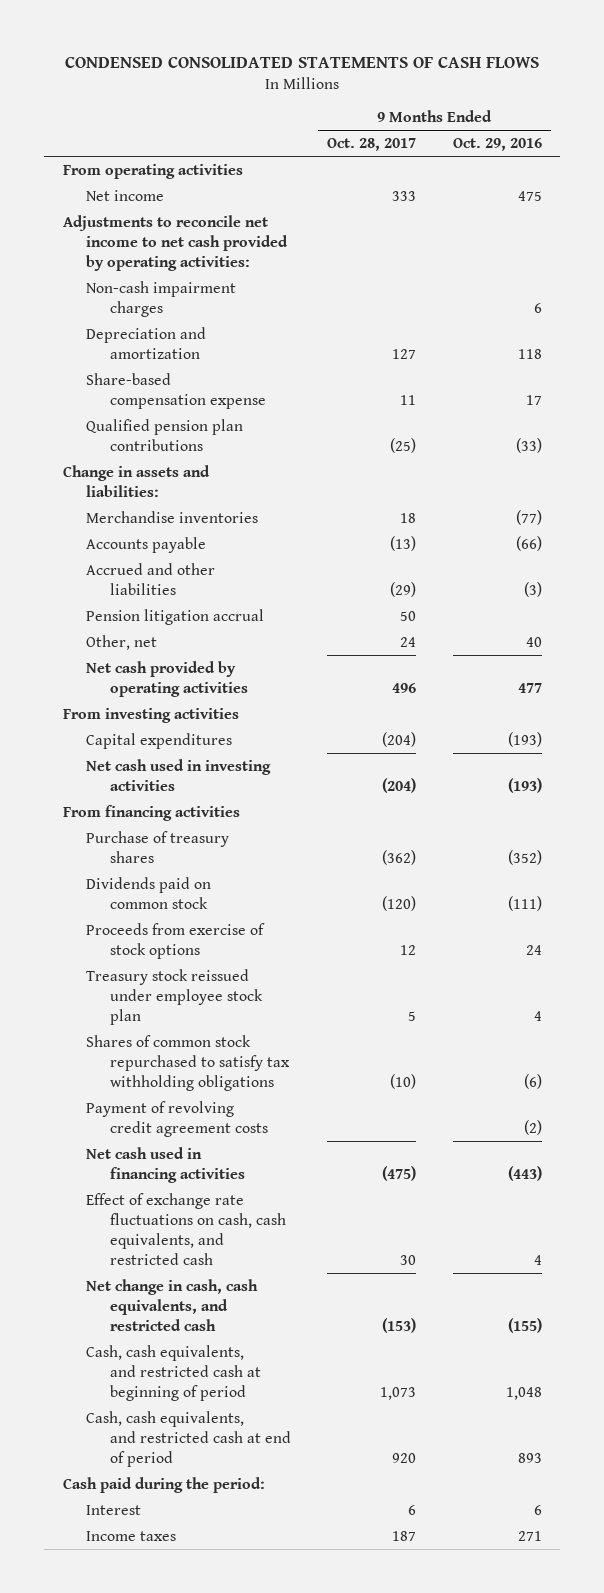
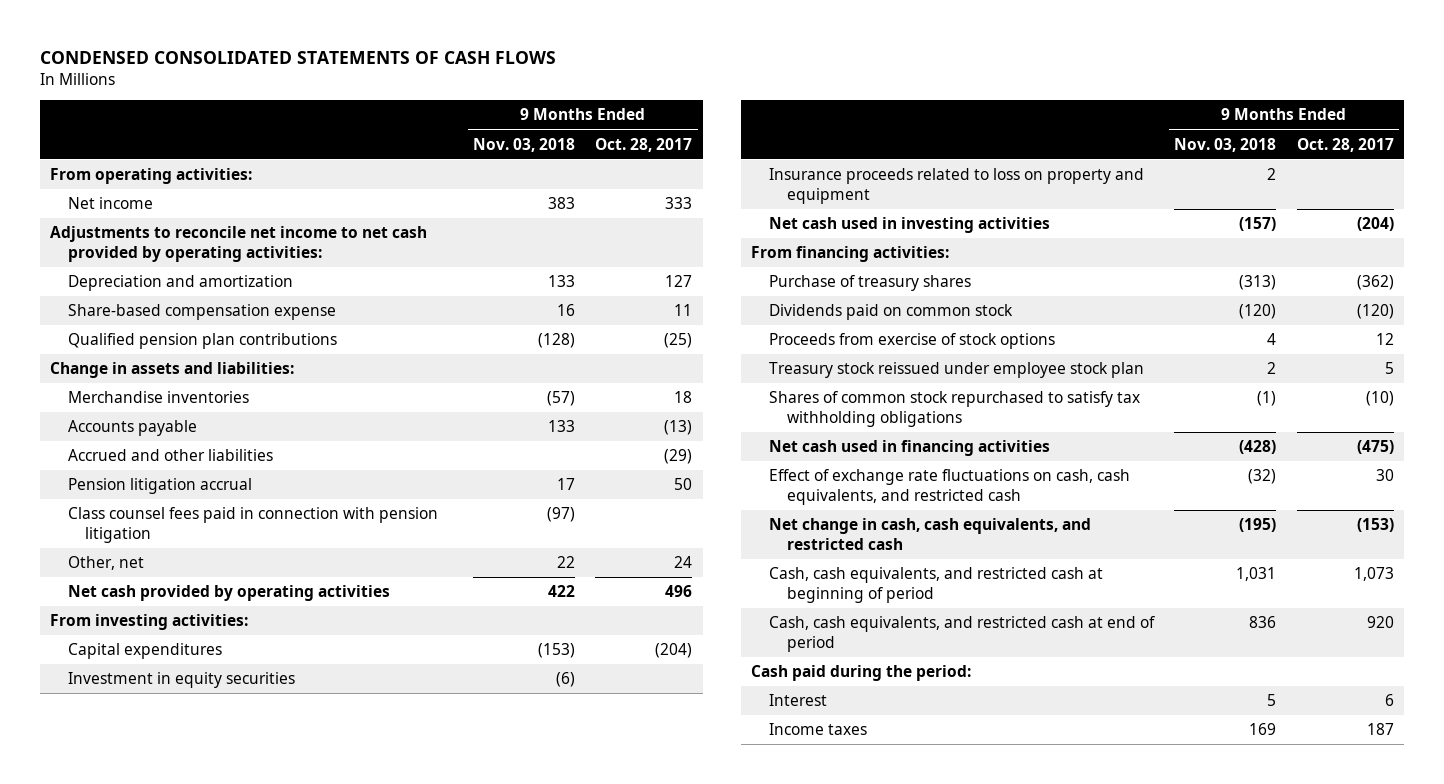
- | 9 Months Ended Oct. 28, 2017 | 9 Months Ended Oct. 29, 2016
+ | 9 Months Ended Nov. 03, 2018 | 9 Months Ended Oct. 28, 2017
- From operating activities
+ From operating activities:
- Non-cash impairment charges | | 6
+ Class counsel fees paid in connection with pension litigation | (97) |
- From investing activities
+ From investing activities:
+ Investment in equity securities | (6) |
+ Insurance proceeds related to loss on property and equipment | 2 |
- From financing activities
+ From financing activities:
- Payment of revolving credit agreement costs | | (2)

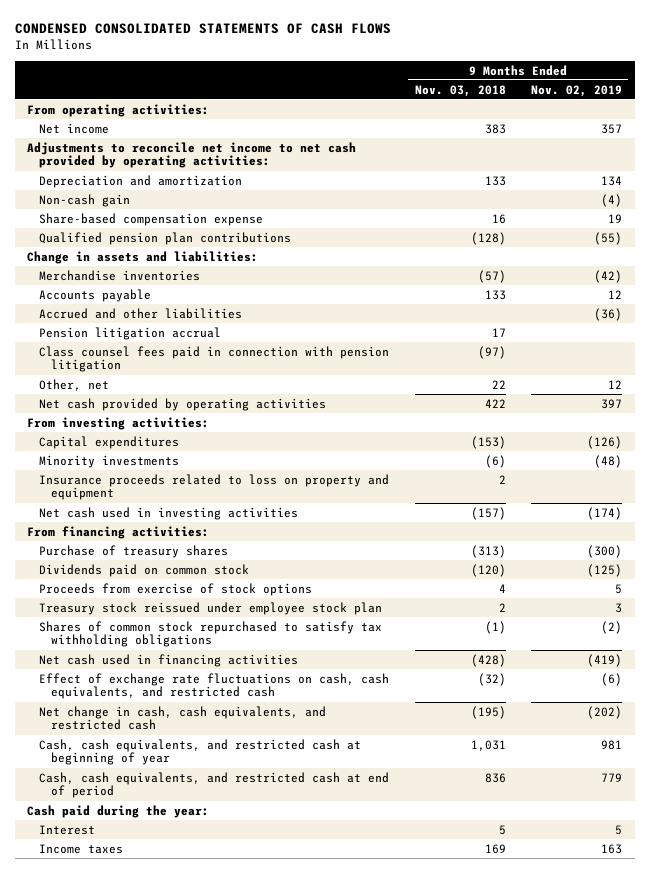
- | 9 Months Ended Nov. 03, 2018 | 9 Months Ended Oct. 28, 2017
+ | 9 Months Ended Nov. 03, 2018 | 9 Months Ended Nov. 02, 2019
+ Non-cash gain | | (4)
- Investment in equity securities | (6) |
+ Minority investments | (6) | (48)
- Cash, cash equivalents, and restricted cash at beginning of period | 1,031 | 1,073
+ Cash, cash equivalents, and restricted cash at beginning of year | 1,031 | 981
- Cash paid during the period:
+ Cash paid during the year:

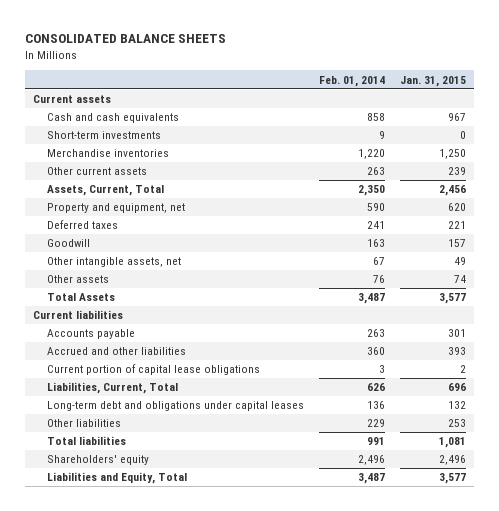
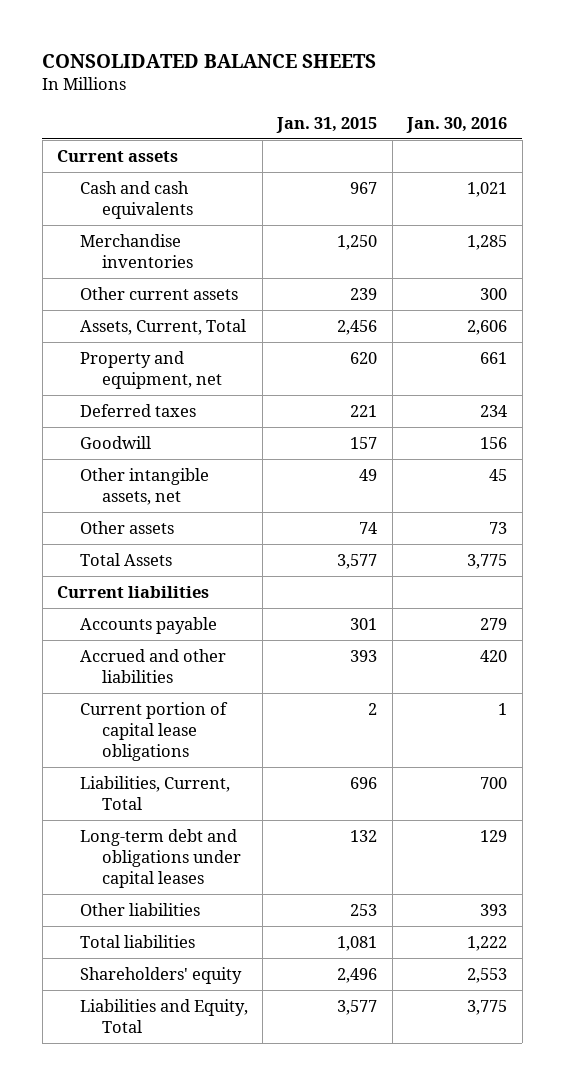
- | Feb. 01, 2014 | Jan. 31, 2015
+ | Jan. 31, 2015 | Jan. 30, 2016
- Short-term investments | 9 | 0

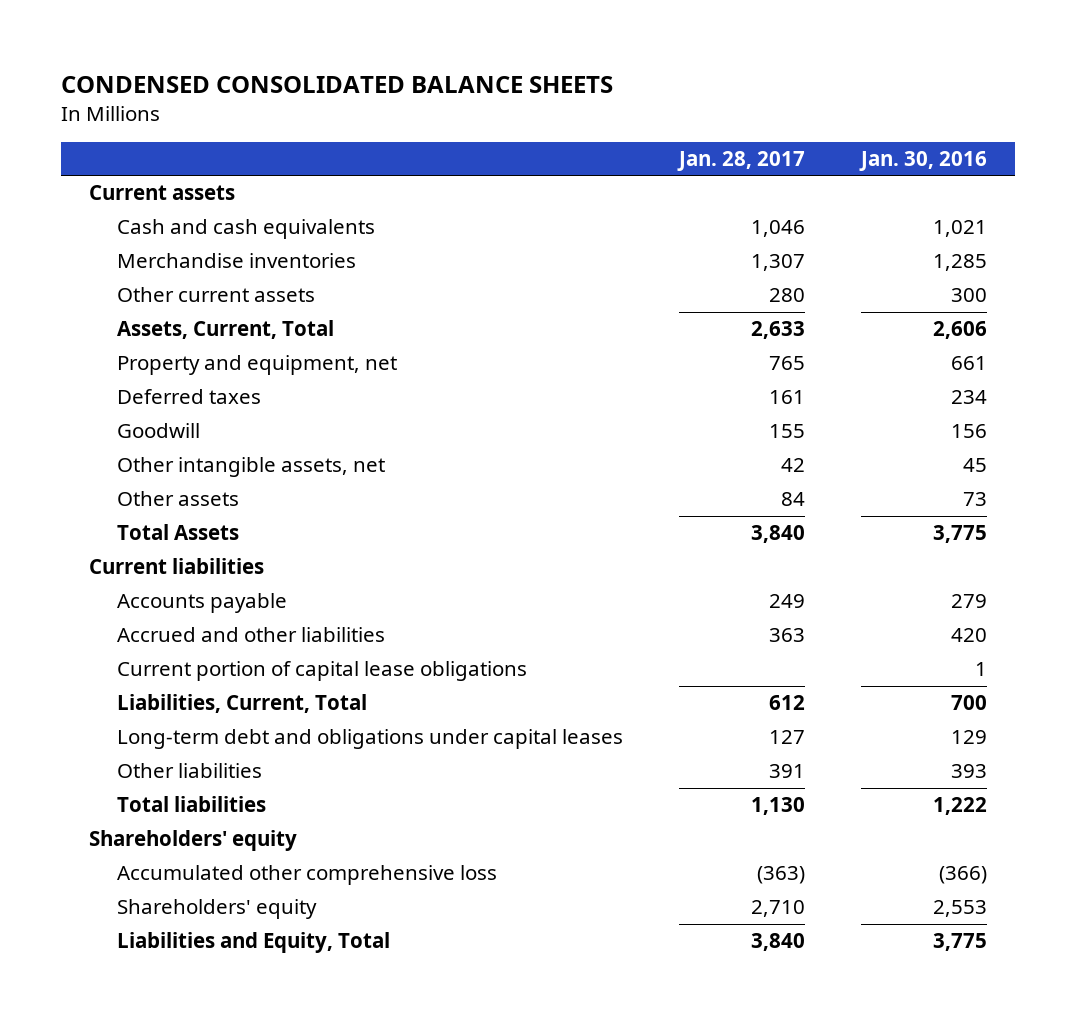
- CONSOLIDATED BALANCE SHEETS
+ CONDENSED CONSOLIDATED BALANCE SHEETS
- | Jan. 31, 2015 | Jan. 30, 2016
+ | Jan. 28, 2017 | Jan. 30, 2016
+ Shareholders' equity
+ Accumulated other comprehensive loss | (363) | (366)

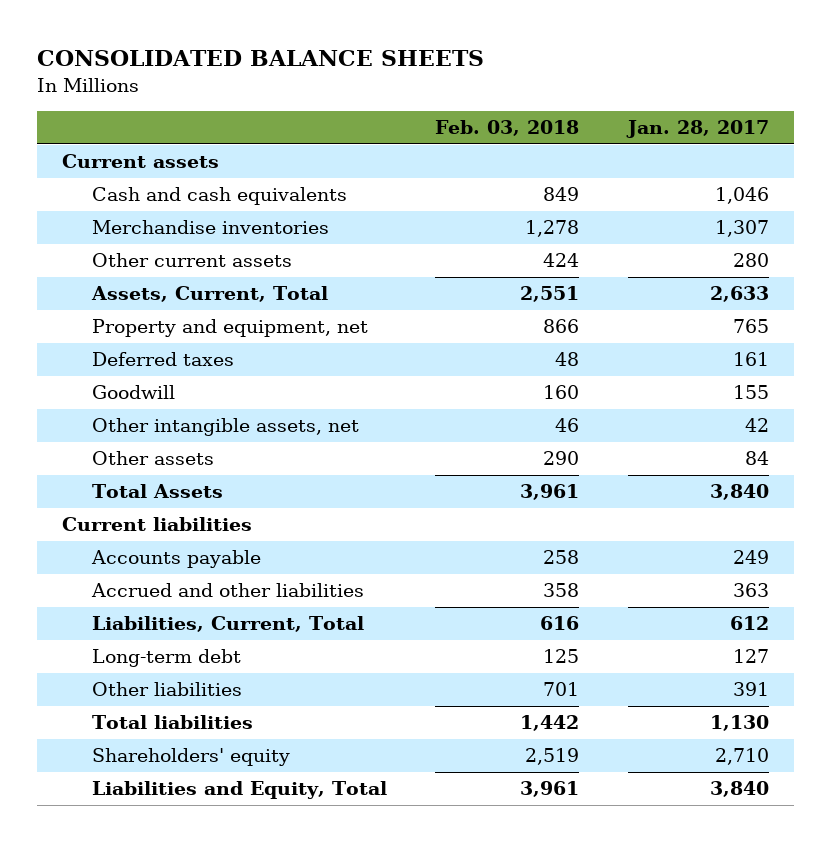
- CONDENSED CONSOLIDATED BALANCE SHEETS
+ CONSOLIDATED BALANCE SHEETS
- | Jan. 28, 2017 | Jan. 30, 2016
+ | Feb. 03, 2018 | Jan. 28, 2017
- Current portion of capital lease obligations | | 1
- Long-term debt and obligations under capital leases | 127 | 129
+ Long-term debt | 125 | 127
- Shareholders' equity
- Accumulated other comprehensive loss | (363) | (366)

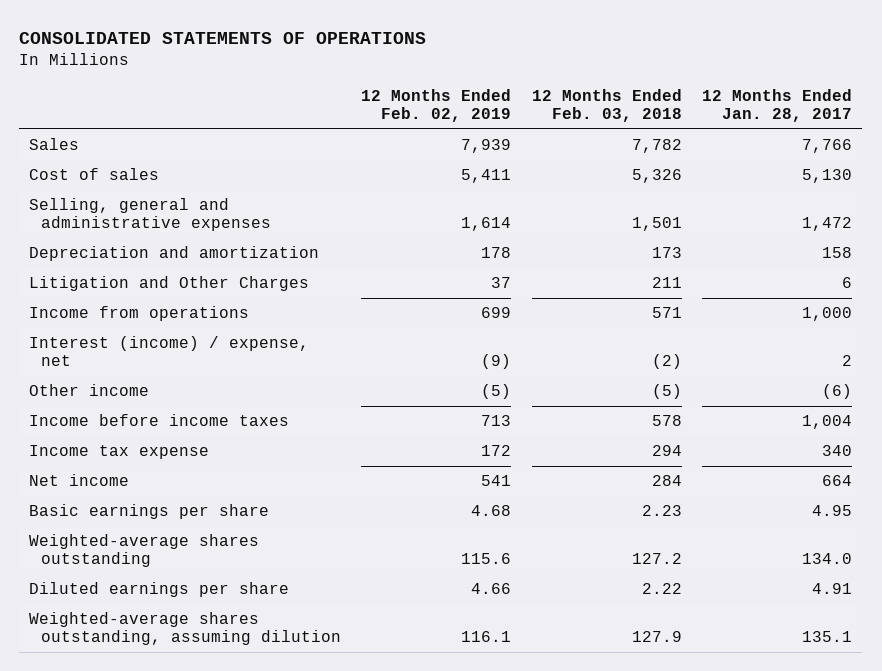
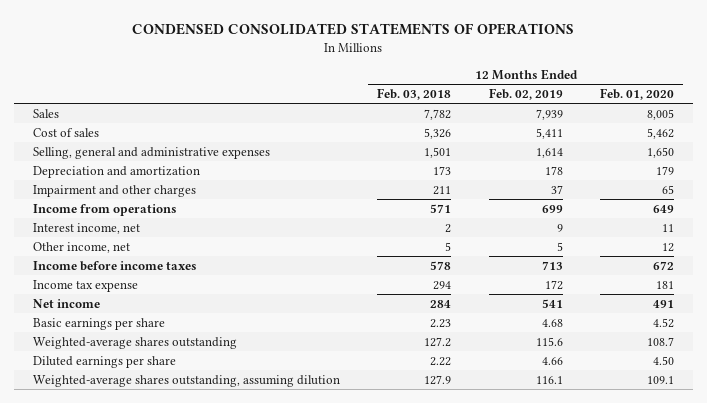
- CONSOLIDATED STATEMENTS OF OPERATIONS
+ CONDENSED CONSOLIDATED STATEMENTS OF OPERATIONS
- | 12 Months Ended Feb. 02, 2019 | 12 Months Ended Feb. 03, 2018 | 12 Months Ended Jan. 28, 2017
+ | 12 Months Ended Feb. 03, 2018 | 12 Months Ended Feb. 02, 2019 | 12 Months Ended Feb. 01, 2020
- Litigation and Other Charges | 37 | 211 | 6
+ Impairment and other charges | 211 | 37 | 65
- Interest (income) / expense, net | (9) | (2) | 2
- Other income | (5) | (5) | (6)
+ Interest income, net | 2 | 9 | 11
+ Other income, net | 5 | 5 | 12

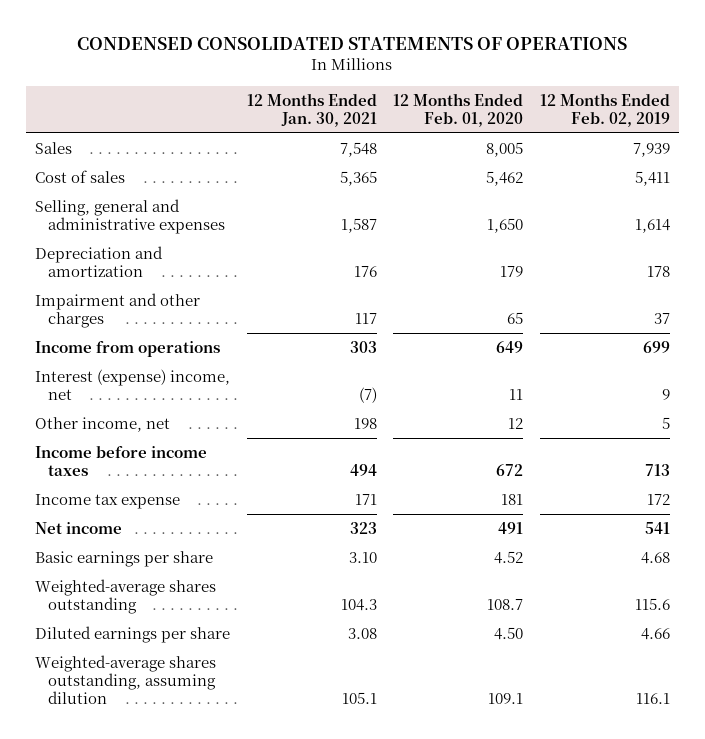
- | 12 Months Ended Feb. 03, 2018 | 12 Months Ended Feb. 02, 2019 | 12 Months Ended Feb. 01, 2020
+ | 12 Months Ended Jan. 30, 2021 | 12 Months Ended Feb. 01, 2020 | 12 Months Ended Feb. 02, 2019
- Interest income, net | 2 | 9 | 11
+ Interest (expense) income, net | (7) | 11 | 9

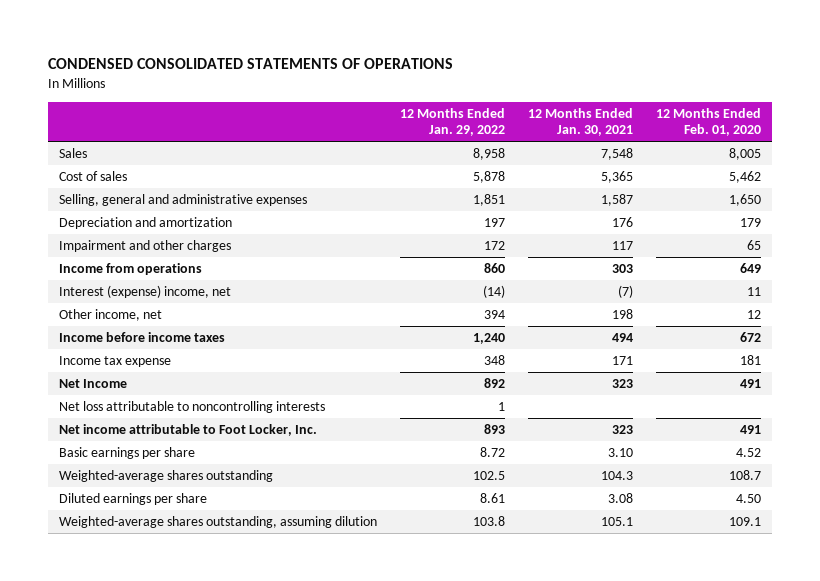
- | 12 Months Ended Jan. 30, 2021 | 12 Months Ended Feb. 01, 2020 | 12 Months Ended Feb. 02, 2019
+ | 12 Months Ended Jan. 29, 2022 | 12 Months Ended Jan. 30, 2021 | 12 Months Ended Feb. 01, 2020
- Net income | 323 | 491 | 541
+ Net Income | 892 | 323 | 491
+ Net loss attributable to noncontrolling interests | 1 | |
+ Net income attributable to Foot Locker, Inc. | 893 | 323 | 491

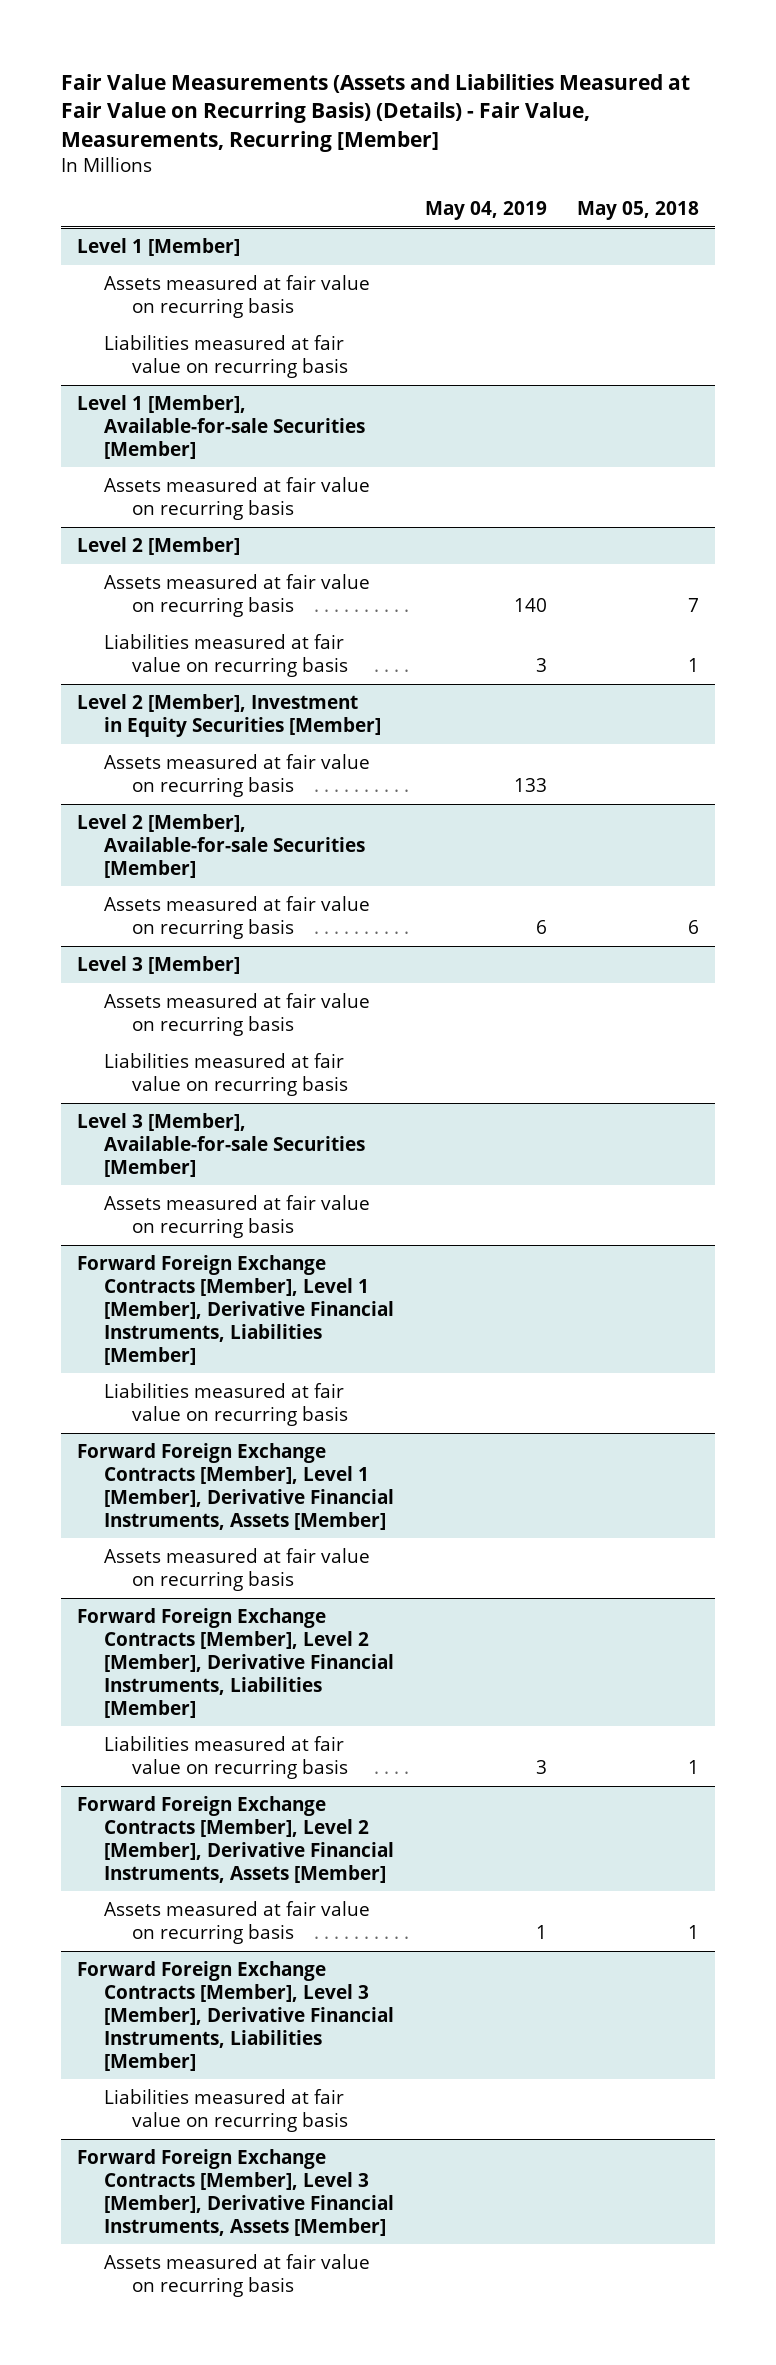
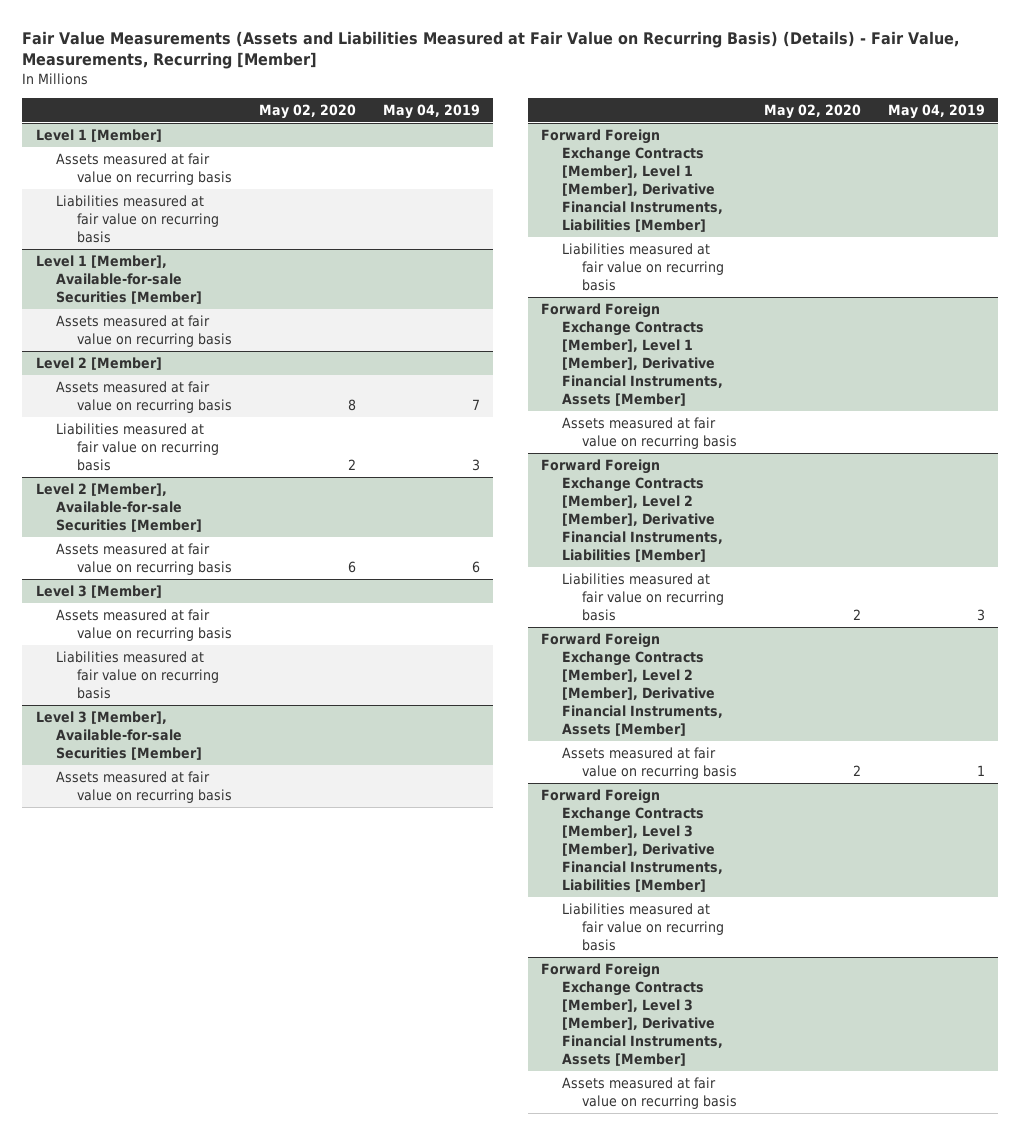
- | May 04, 2019 | May 05, 2018
+ | May 02, 2020 | May 04, 2019
@ Level 2 [Member]
- Assets measured at fair value on recurring basis | 140 | 7
+ Assets measured at fair value on recurring basis | 8 | 7
- Level 2 [Member], Investment in Equity Securities [Member]
- Assets measured at fair value on recurring basis | 133 |

